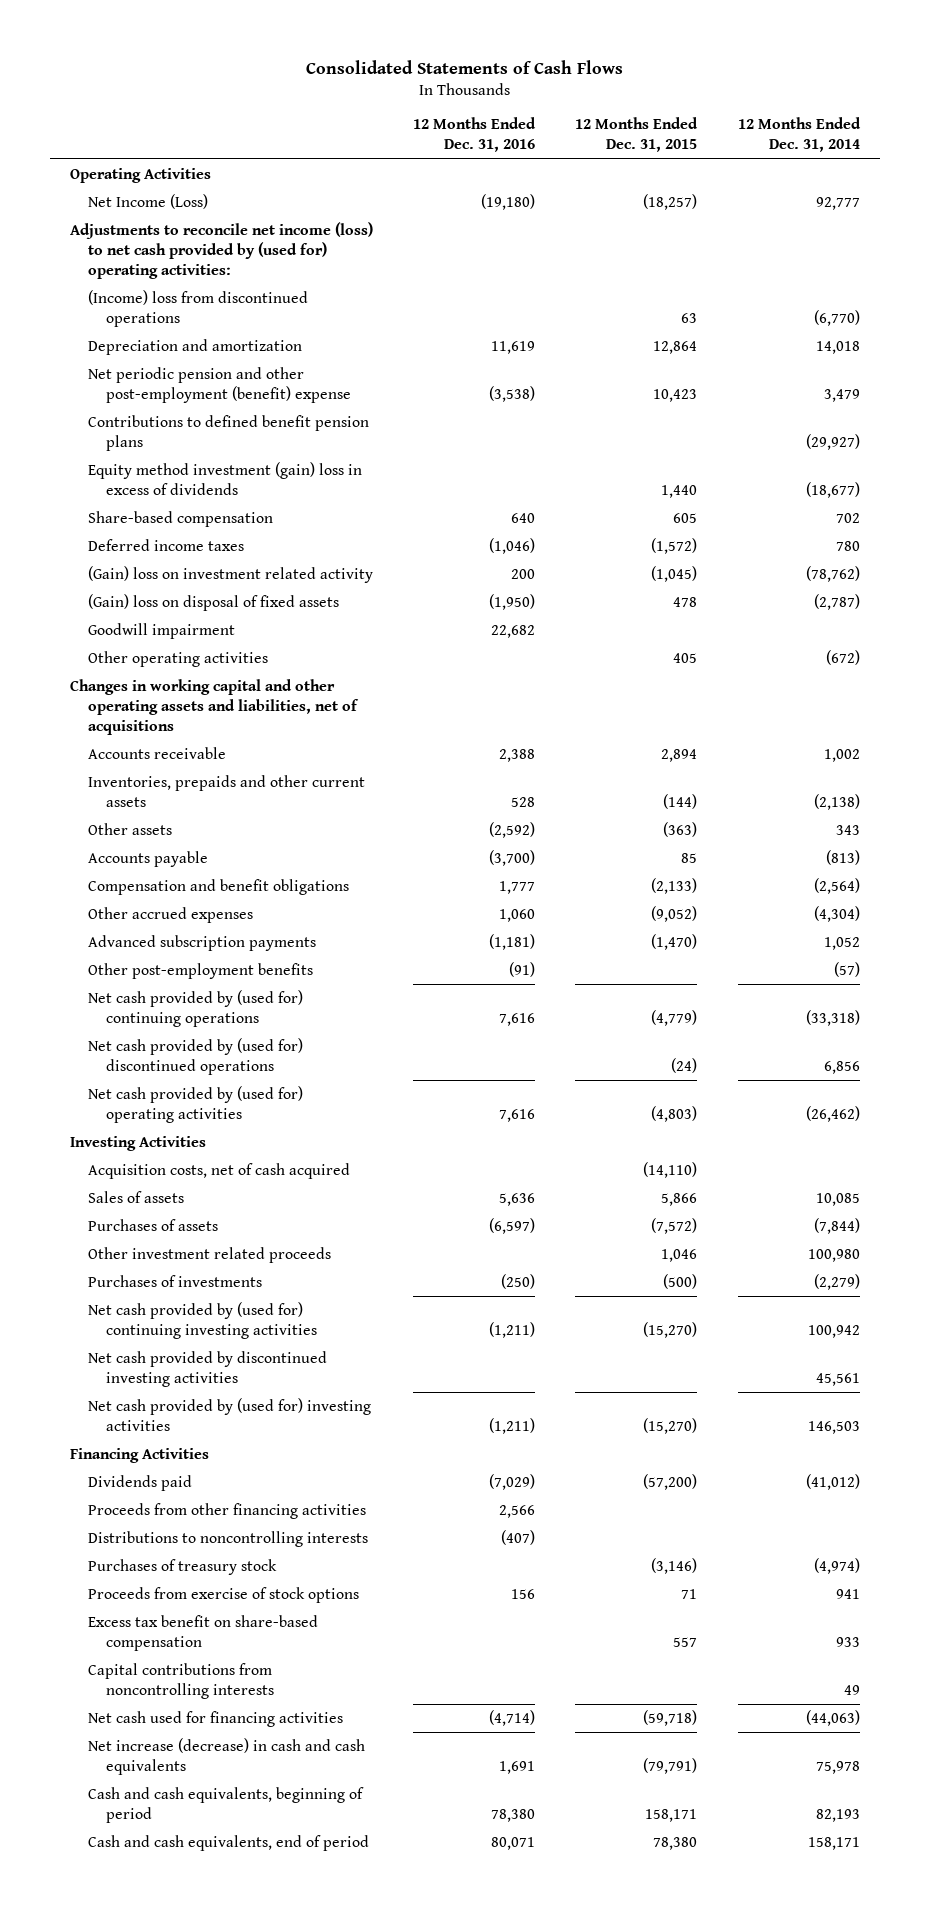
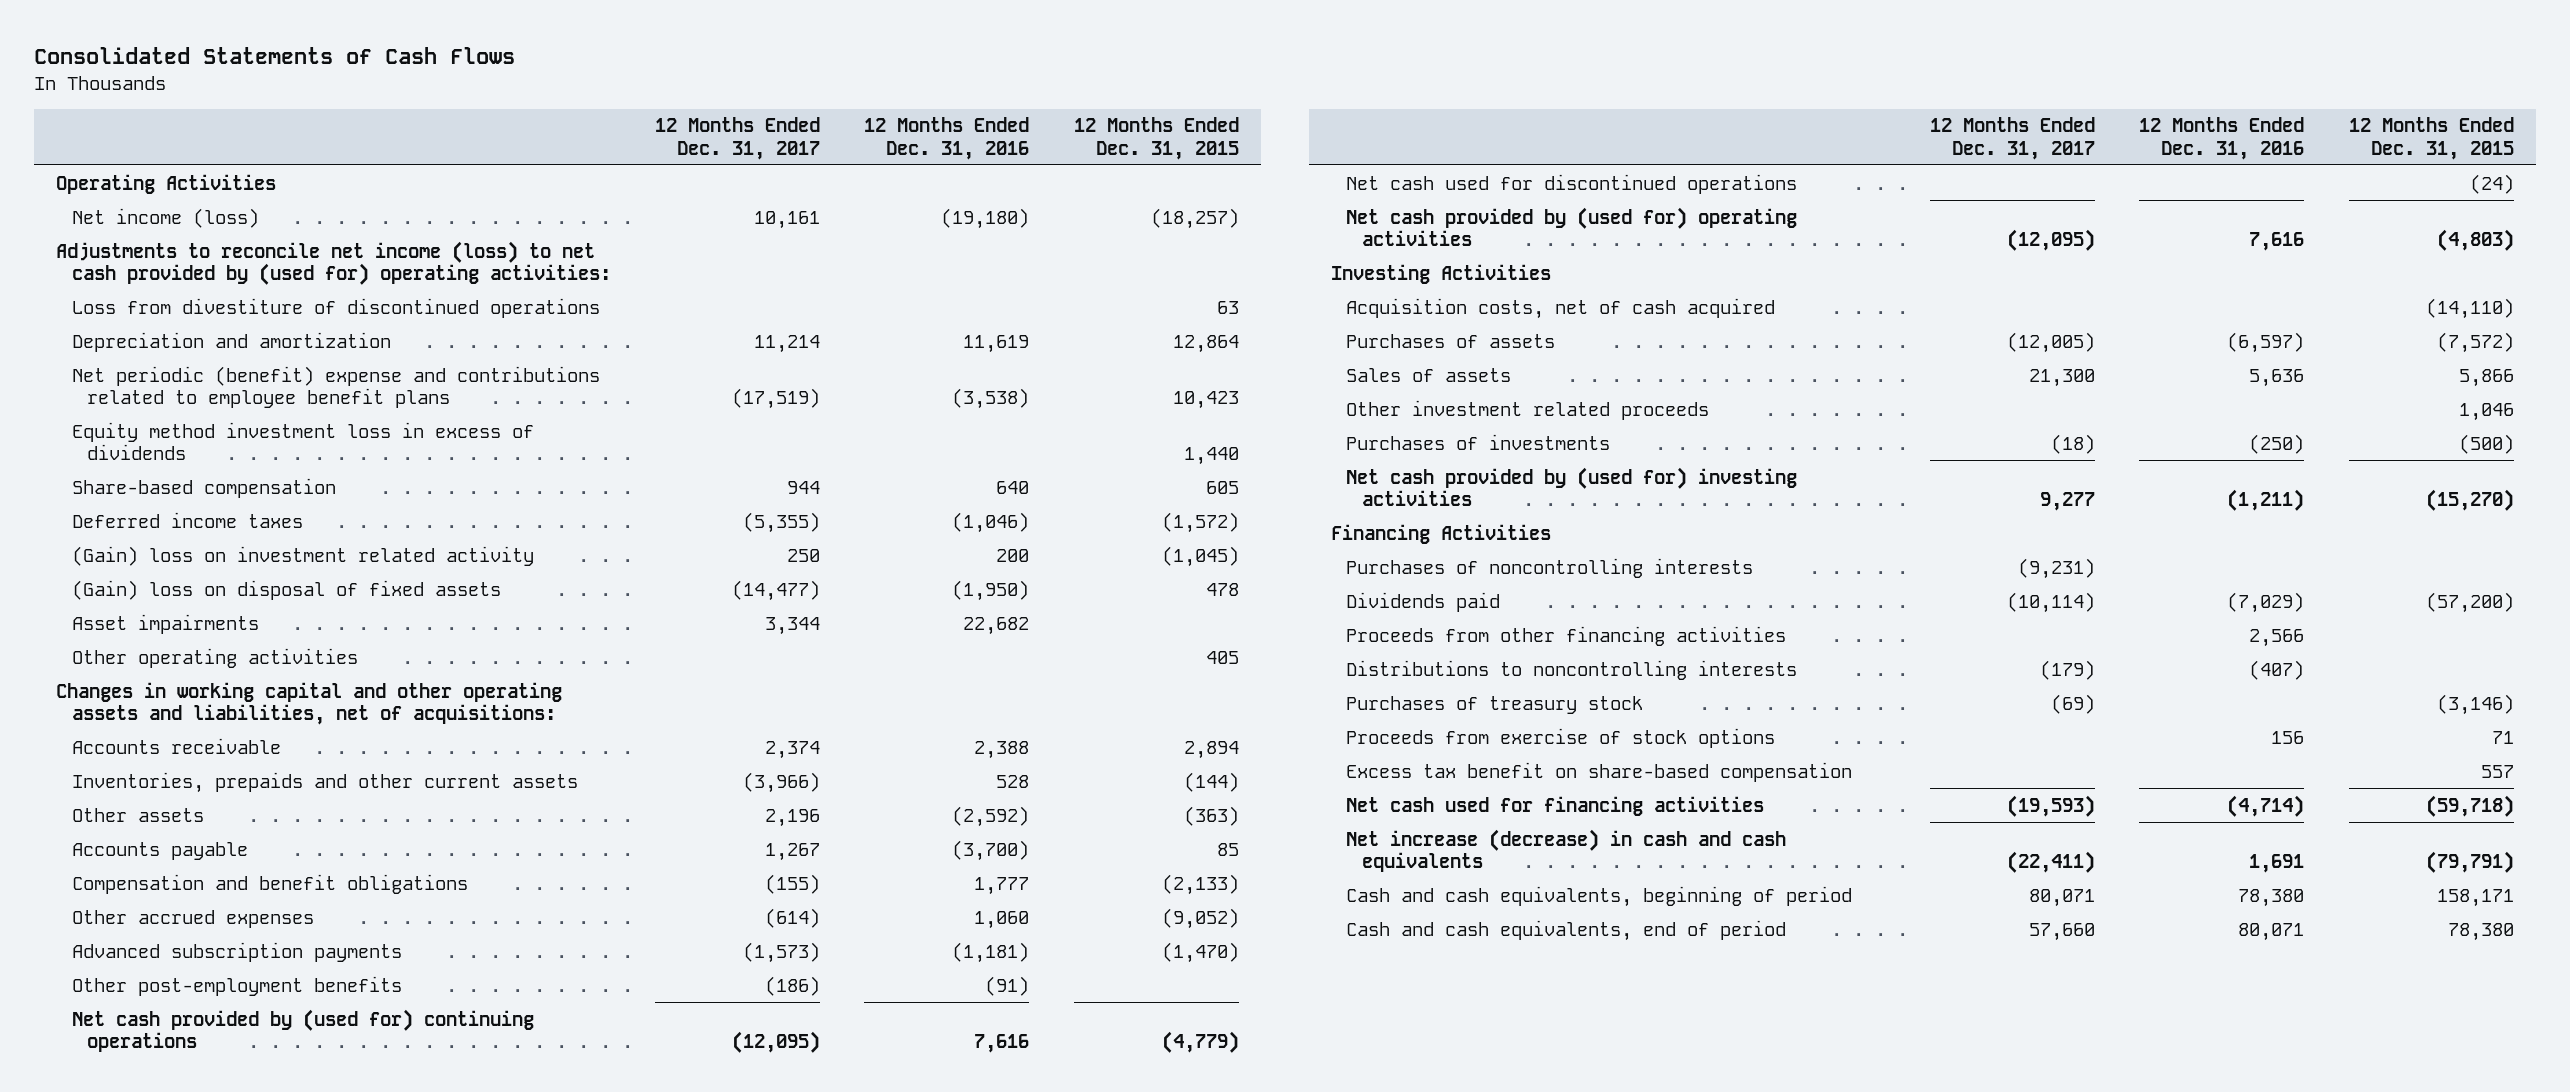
- | 12 Months Ended Dec. 31, 2016 | 12 Months Ended Dec. 31, 2015 | 12 Months Ended Dec. 31, 2014
+ | 12 Months Ended Dec. 31, 2017 | 12 Months Ended Dec. 31, 2016 | 12 Months Ended Dec. 31, 2015
- Net Income (Loss) | (19,180) | (18,257) | 92,777
+ Net income (loss) | 10,161 | (19,180) | (18,257)
- (Income) loss from discontinued operations | | 63 | (6,770)
+ Loss from divestiture of discontinued operations | | | 63
- Net periodic pension and other post-employment (benefit) expense | (3,538) | 10,423 | 3,479
- Contributions to defined benefit pension plans | | | (29,927)
- Equity method investment (gain) loss in excess of dividends | | 1,440 | (18,677)
+ Net periodic (benefit) expense and contributions related to employee benefit plans | (17,519) | (3,538) | 10,423
+ Equity method investment loss in excess of dividends | | | 1,440
- Goodwill impairment | 22,682 | |
+ Asset impairments | 3,344 | 22,682 |
- Changes in working capital and other operating assets and liabilities, net of acquisitions
+ Changes in working capital and other operating assets and liabilities, net of acquisitions:
- Net cash provided by (used for) discontinued operations | | (24) | 6,856
+ Net cash used for discontinued operations | | | (24)
moved down: Sales of assets | 21,300 | 5,636 | 5,866
- Net cash provided by (used for) continuing investing activities | (1,211) | (15,270) | 100,942
- Net cash provided by discontinued investing activities | | | 45,561
+ Purchases of noncontrolling interests | (9,231) | |
- Capital contributions from noncontrolling interests | | | 49

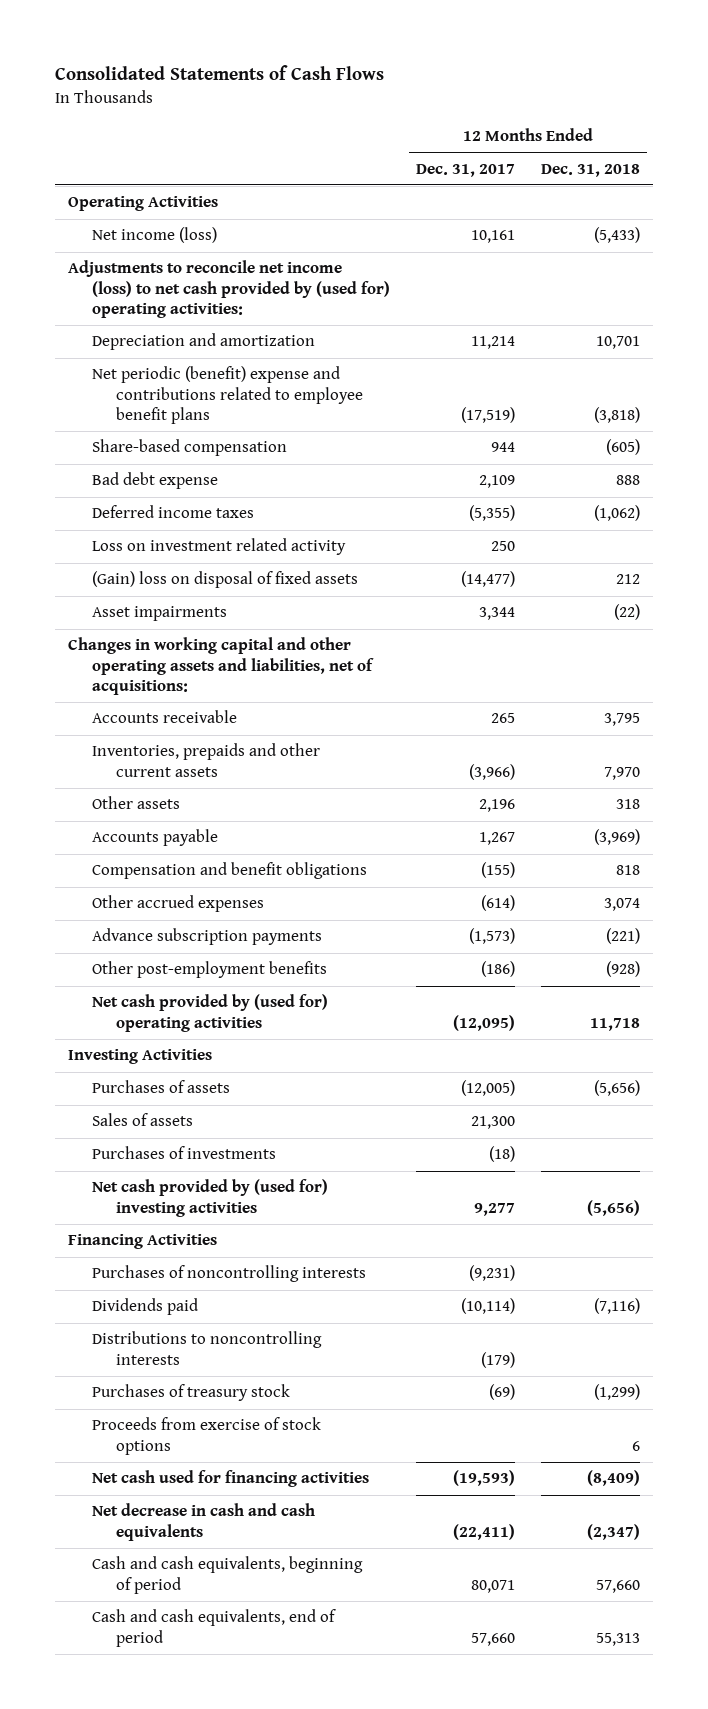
- | 12 Months Ended Dec. 31, 2017 | 12 Months Ended Dec. 31, 2016 | 12 Months Ended Dec. 31, 2015
+ | 12 Months Ended Dec. 31, 2017 | 12 Months Ended Dec. 31, 2018
- Loss from divestiture of discontinued operations | | | 63
- Equity method investment loss in excess of dividends | | | 1,440
+ Bad debt expense | 2,109 | 888
- (Gain) loss on investment related activity | 250 | 200 | (1,045)
+ Loss on investment related activity | 250 |
- Other operating activities | | | 405
- Accounts receivable | 2,374 | 2,388 | 2,894
+ Accounts receivable | 265 | 3,795
- Advanced subscription payments | (1,573) | (1,181) | (1,470)
+ Advance subscription payments | (1,573) | (221)
- Net cash provided by (used for) continuing operations | (12,095) | 7,616 | (4,779)
- Net cash used for discontinued operations | | | (24)
- Acquisition costs, net of cash acquired | | | (14,110)
- Other investment related proceeds | | | 1,046
- Proceeds from other financing activities | | 2,566 |
- Excess tax benefit on share-based compensation | | | 557
- Net increase (decrease) in cash and cash equivalents | (22,411) | 1,691 | (79,791)
+ Net decrease in cash and cash equivalents | (22,411) | (2,347)

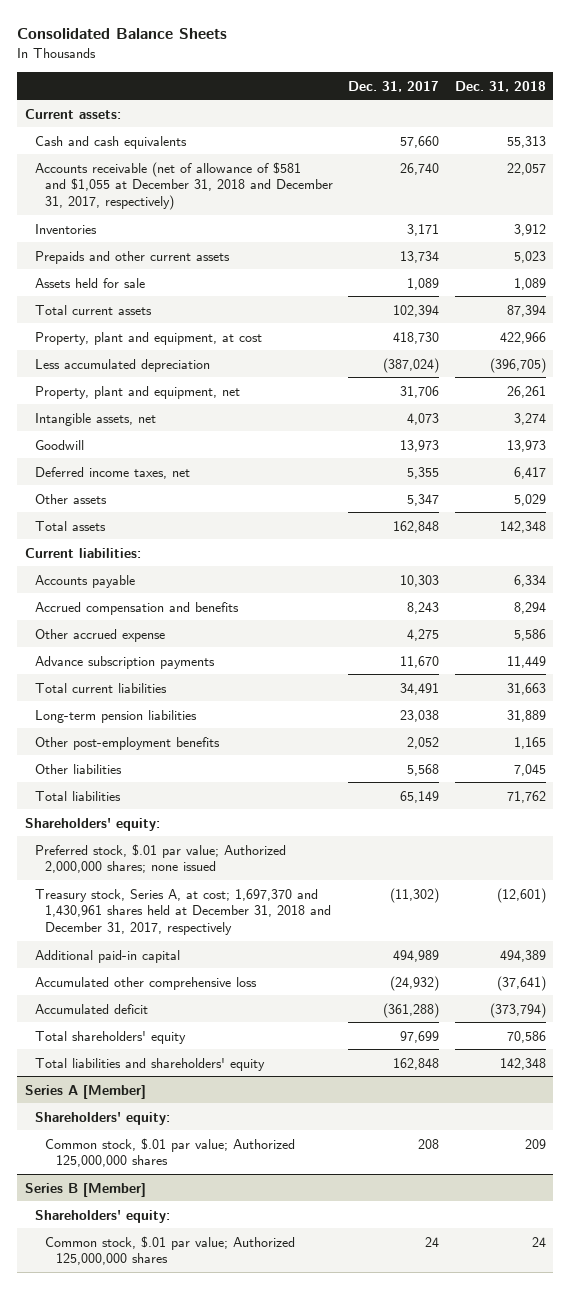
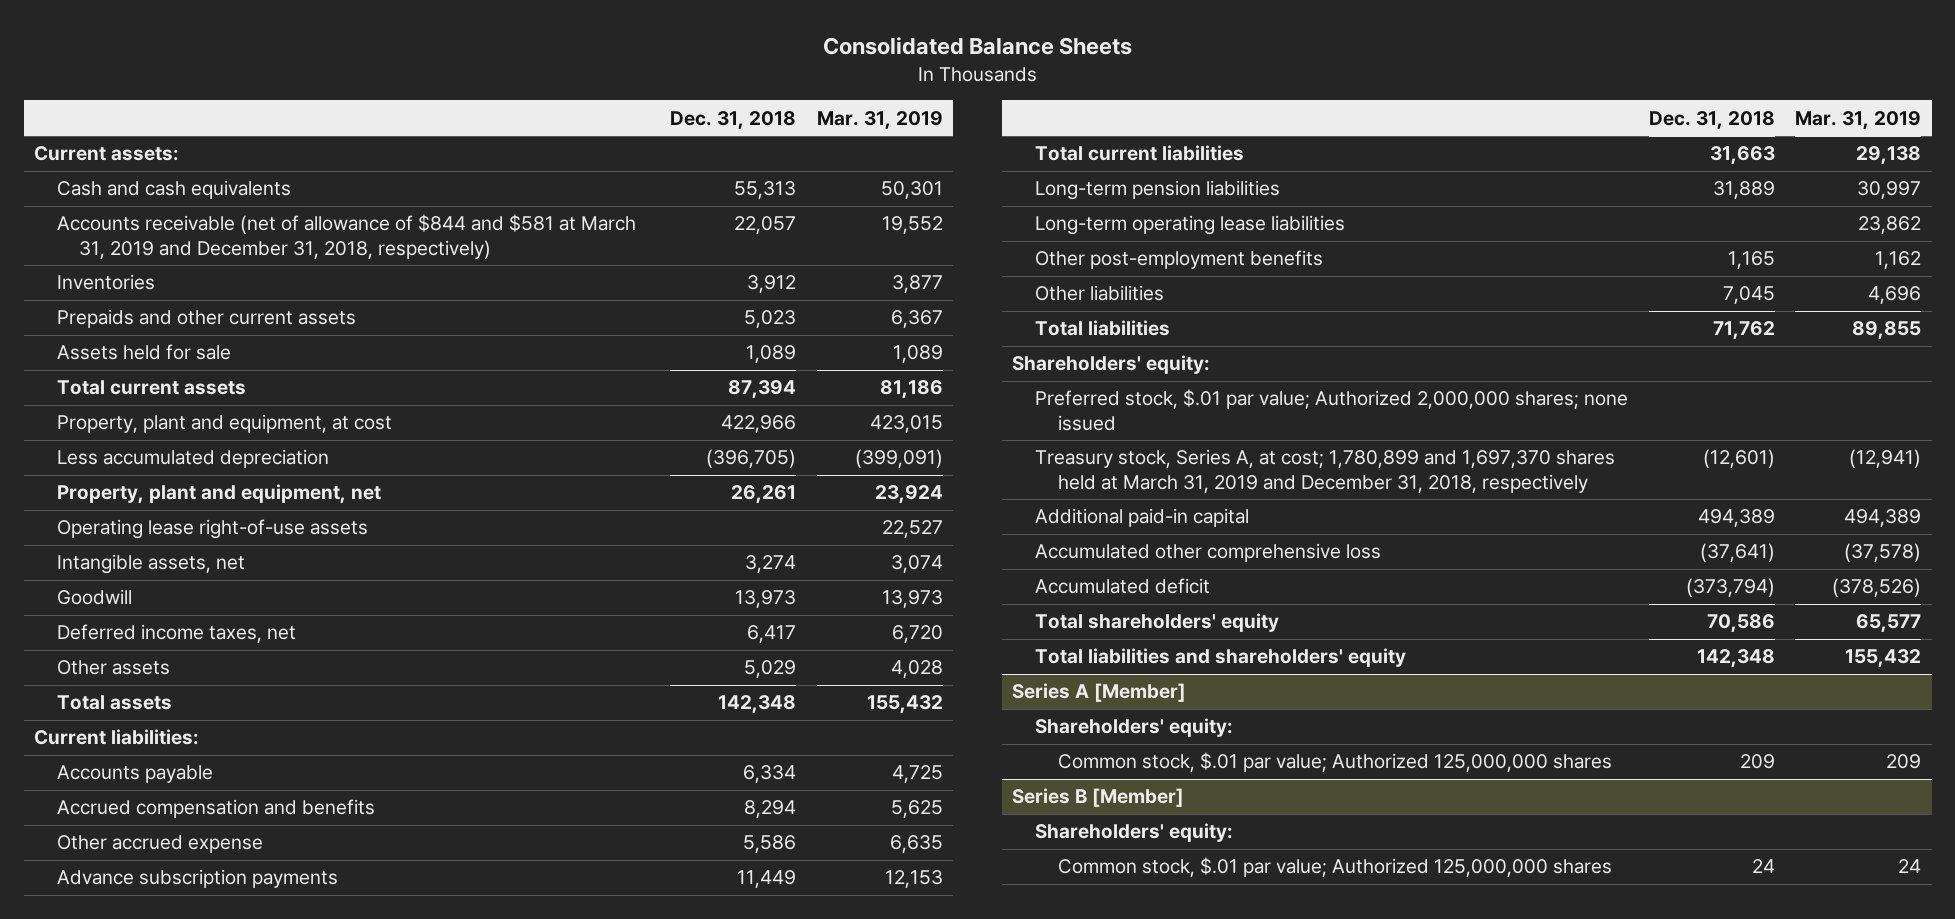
- | Dec. 31, 2017 | Dec. 31, 2018
+ | Dec. 31, 2018 | Mar. 31, 2019
- Accounts receivable (net of allowance of $581 and $1,055 at December 31, 2018 and December 31, 2017, respectively) | 26,740 | 22,057
+ Accounts receivable (net of allowance of $844 and $581 at March 31, 2019 and December 31, 2018, respectively) | 22,057 | 19,552
+ Operating lease right-of-use assets | | 22,527
+ Long-term operating lease liabilities | | 23,862
- Treasury stock, Series A, at cost; 1,697,370 and 1,430,961 shares held at December 31, 2018 and December 31, 2017, respectively | (11,302) | (12,601)
+ Treasury stock, Series A, at cost; 1,780,899 and 1,697,370 shares held at March 31, 2019 and December 31, 2018, respectively | (12,601) | (12,941)

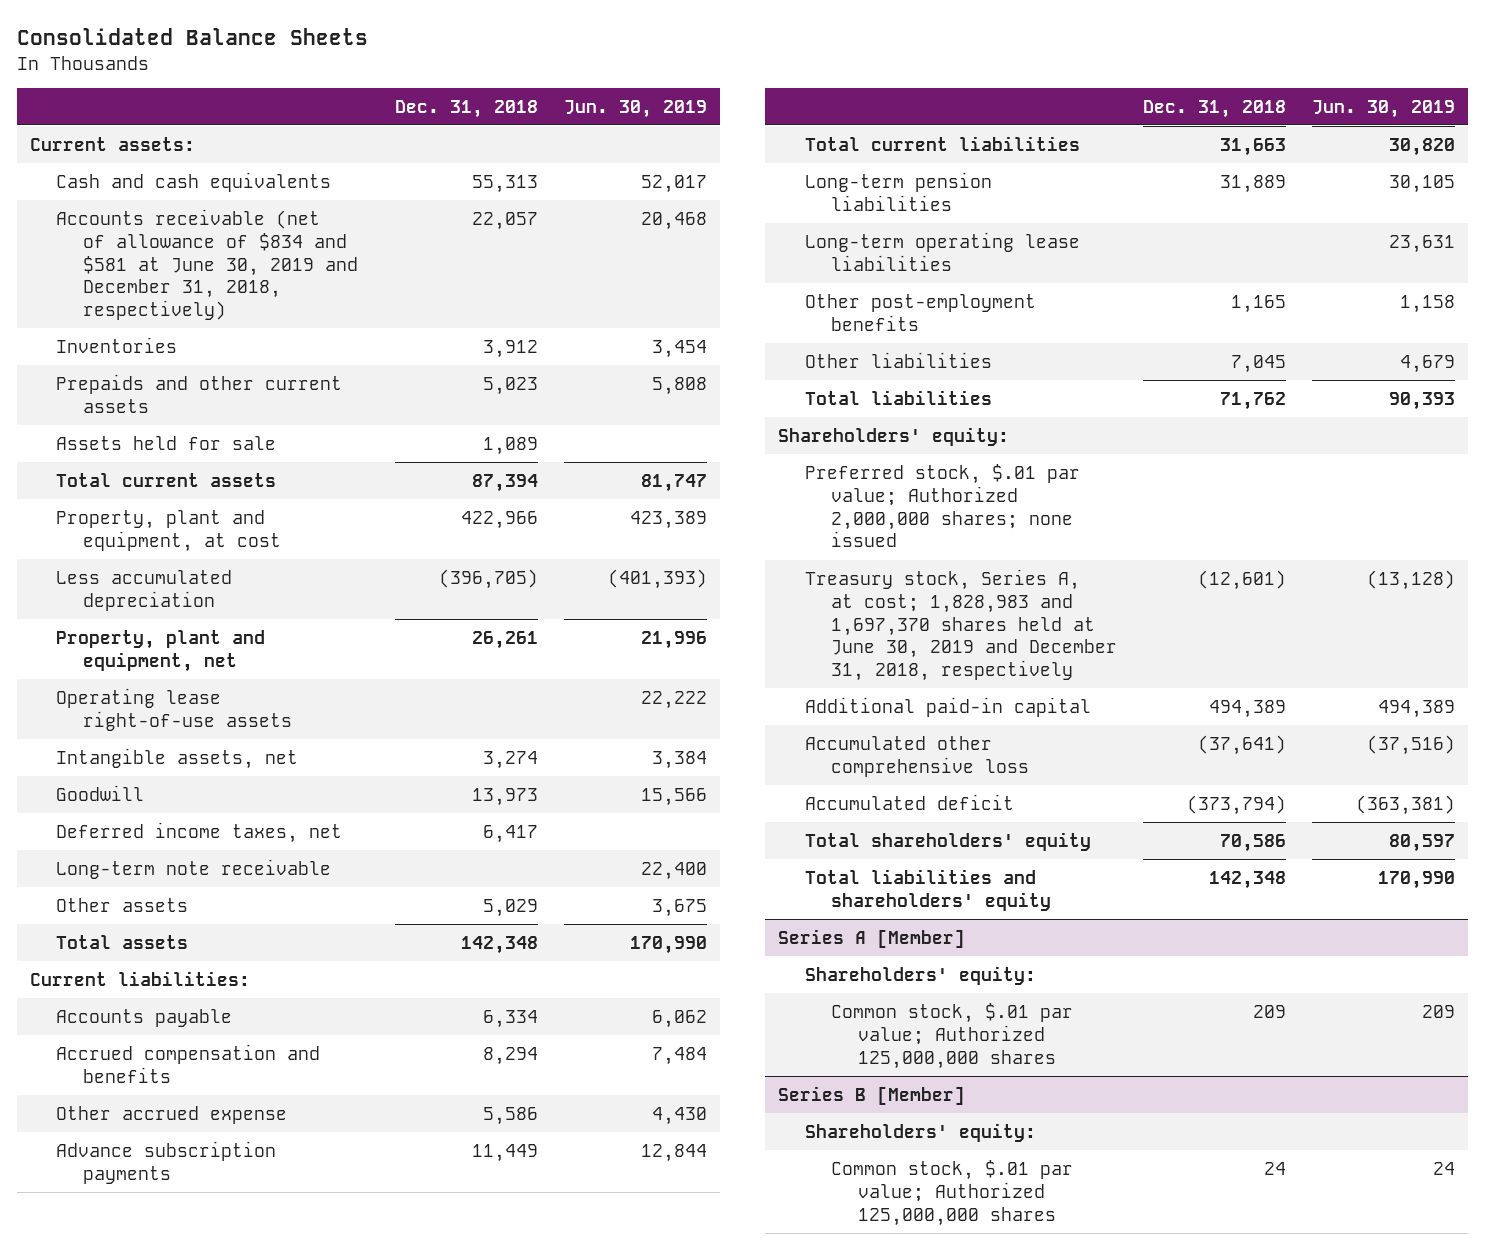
- | Dec. 31, 2018 | Mar. 31, 2019
+ | Dec. 31, 2018 | Jun. 30, 2019
- Accounts receivable (net of allowance of $844 and $581 at March 31, 2019 and December 31, 2018, respectively) | 22,057 | 19,552
+ Accounts receivable (net of allowance of $834 and $581 at June 30, 2019 and December 31, 2018, respectively) | 22,057 | 20,468
+ Long-term note receivable | | 22,400
- Treasury stock, Series A, at cost; 1,780,899 and 1,697,370 shares held at March 31, 2019 and December 31, 2018, respectively | (12,601) | (12,941)
+ Treasury stock, Series A, at cost; 1,828,983 and 1,697,370 shares held at June 30, 2019 and December 31, 2018, respectively | (12,601) | (13,128)

